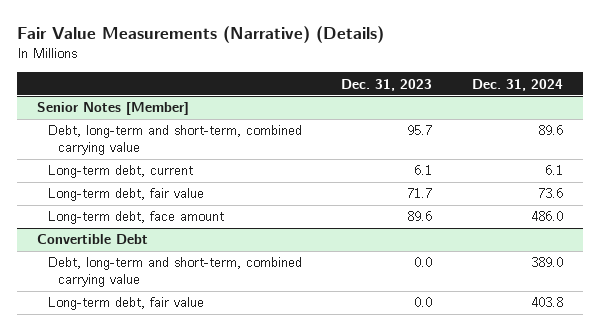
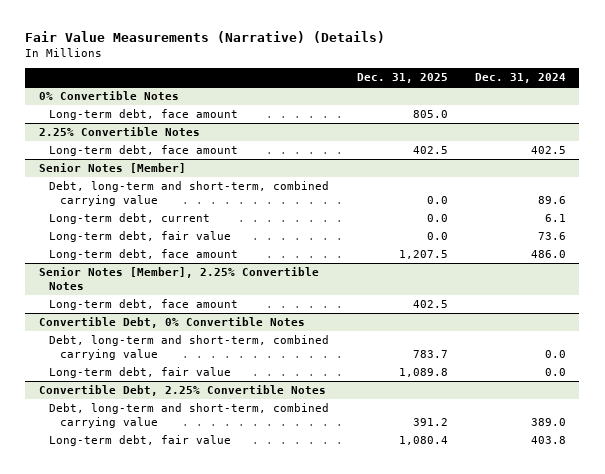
- | Dec. 31, 2023 | Dec. 31, 2024
+ | Dec. 31, 2025 | Dec. 31, 2024
+ 0% Convertible Notes
+ Long-term debt, face amount | 805.0 |
+ 2.25% Convertible Notes
+ Long-term debt, face amount | 402.5 | 402.5
- Convertible Debt
+ Senior Notes [Member], 2.25% Convertible Notes
+ Long-term debt, face amount | 402.5 |
+ Convertible Debt, 0% Convertible Notes
+ Debt, long-term and short-term, combined carrying value | 783.7 | 0.0
+ Long-term debt, fair value | 1,089.8 | 0.0
+ Convertible Debt, 2.25% Convertible Notes

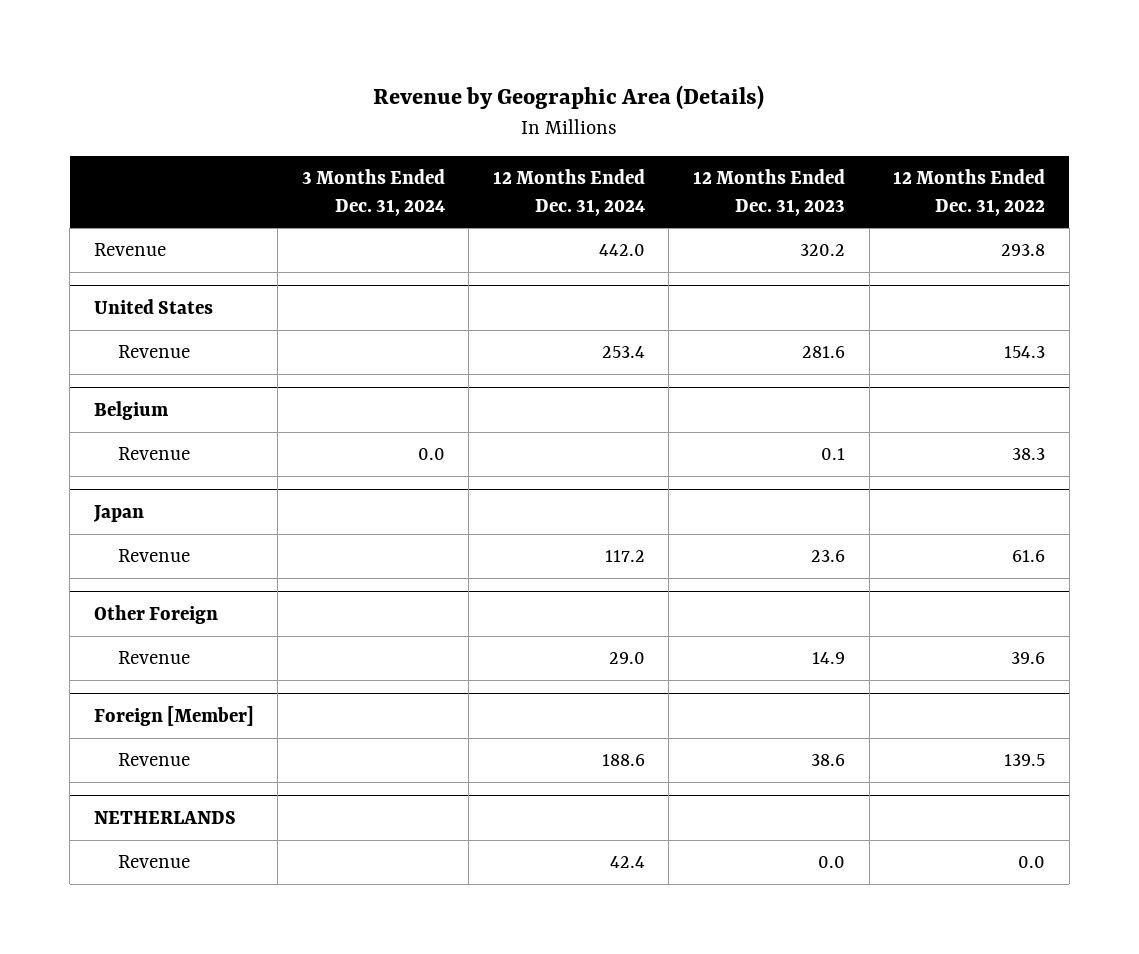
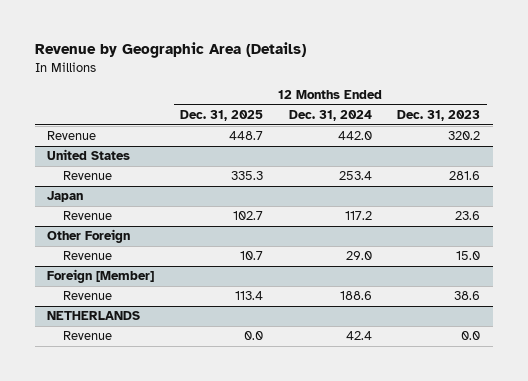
- | 3 Months Ended Dec. 31, 2024 | 12 Months Ended Dec. 31, 2024 | 12 Months Ended Dec. 31, 2023 | 12 Months Ended Dec. 31, 2022
+ | 12 Months Ended Dec. 31, 2025 | 12 Months Ended Dec. 31, 2024 | 12 Months Ended Dec. 31, 2023
- Belgium
- Revenue | 0.0 | | 0.1 | 38.3
@ Other Foreign
- Revenue | | 29.0 | 14.9 | 39.6
+ Revenue | 10.7 | 29.0 | 15.0

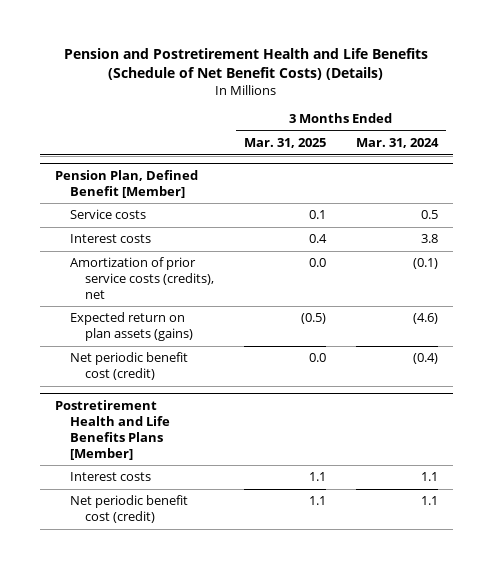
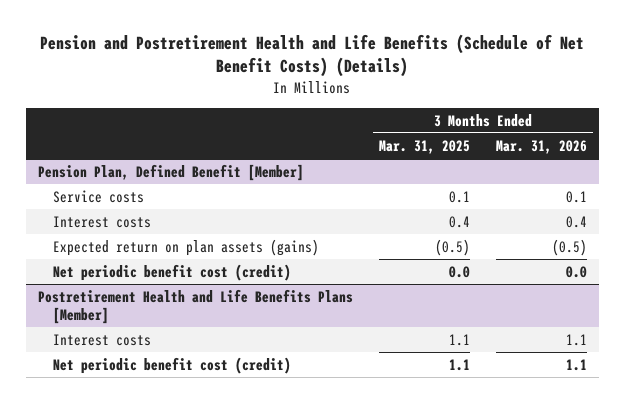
- | 3 Months Ended Mar. 31, 2025 | 3 Months Ended Mar. 31, 2024
+ | 3 Months Ended Mar. 31, 2025 | 3 Months Ended Mar. 31, 2026
@ Pension Plan, Defined Benefit [Member]
- Amortization of prior service costs (credits), net | 0.0 | (0.1)

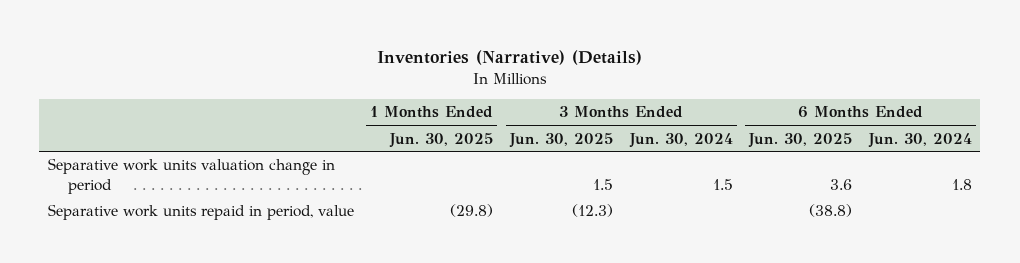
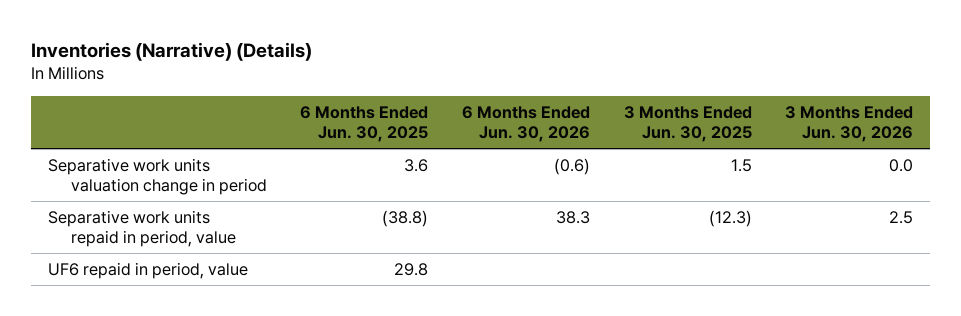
- | 1 Months Ended Jun. 30, 2025 | 3 Months Ended Jun. 30, 2025 | 3 Months Ended Jun. 30, 2024 | 6 Months Ended Jun. 30, 2025 | 6 Months Ended Jun. 30, 2024
+ | 6 Months Ended Jun. 30, 2025 | 6 Months Ended Jun. 30, 2026 | 3 Months Ended Jun. 30, 2025 | 3 Months Ended Jun. 30, 2026
+ UF6 repaid in period, value | 29.8 | | |

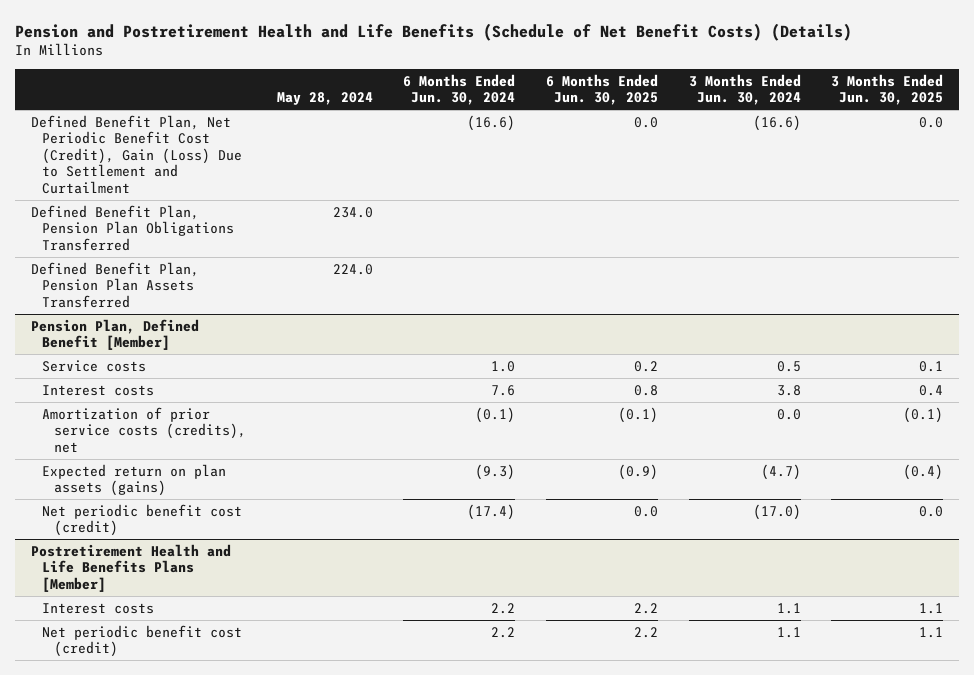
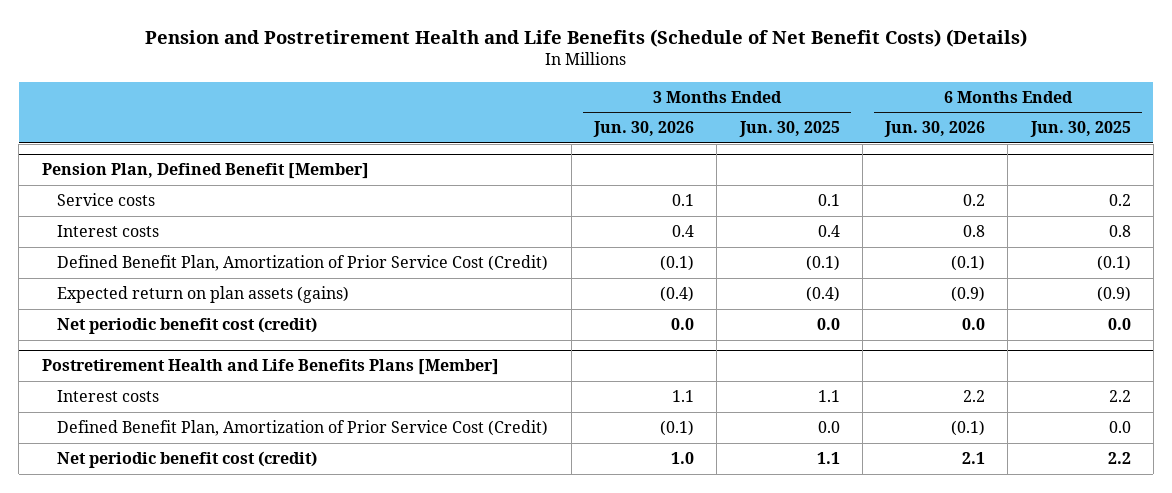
- | May 28, 2024 | 6 Months Ended Jun. 30, 2024 | 6 Months Ended Jun. 30, 2025 | 3 Months Ended Jun. 30, 2024 | 3 Months Ended Jun. 30, 2025
+ | 3 Months Ended Jun. 30, 2026 | 3 Months Ended Jun. 30, 2025 | 6 Months Ended Jun. 30, 2026 | 6 Months Ended Jun. 30, 2025
- Defined Benefit Plan, Net Periodic Benefit Cost (Credit), Gain (Loss) Due to Settlement and Curtailment | | (16.6) | 0.0 | (16.6) | 0.0
- Defined Benefit Plan, Pension Plan Obligations Transferred | 234.0 | | | |
- Defined Benefit Plan, Pension Plan Assets Transferred | 224.0 | | | |
@ Pension Plan, Defined Benefit [Member]
- Amortization of prior service costs (credits), net | | (0.1) | (0.1) | 0.0 | (0.1)
+ Defined Benefit Plan, Amortization of Prior Service Cost (Credit) | (0.1) | (0.1) | (0.1) | (0.1)
@ Postretirement Health and Life Benefits Plans [Member]
+ Defined Benefit Plan, Amortization of Prior Service Cost (Credit) | (0.1) | 0.0 | (0.1) | 0.0

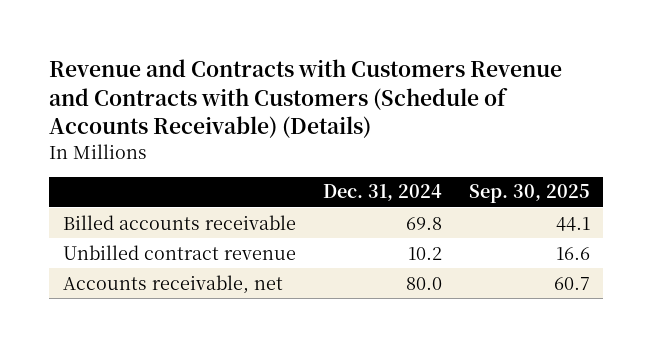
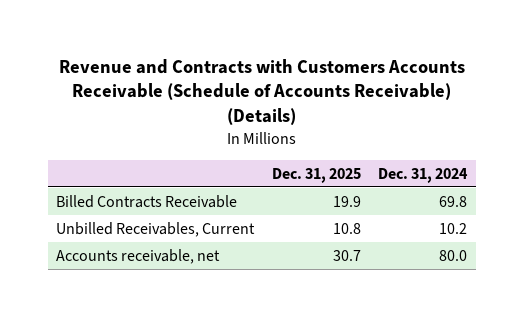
- Revenue and Contracts with Customers Revenue and Contracts with Customers (Schedule of Accounts Receivable) (Details)
+ Revenue and Contracts with Customers Accounts Receivable (Schedule of Accounts Receivable) (Details)
- | Dec. 31, 2024 | Sep. 30, 2025
+ | Dec. 31, 2025 | Dec. 31, 2024
- Billed accounts receivable | 69.8 | 44.1
- Unbilled contract revenue | 10.2 | 16.6
+ Billed Contracts Receivable | 19.9 | 69.8
+ Unbilled Receivables, Current | 10.8 | 10.2

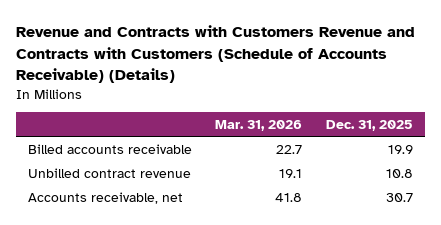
- Revenue and Contracts with Customers Accounts Receivable (Schedule of Accounts Receivable) (Details)
+ Revenue and Contracts with Customers Revenue and Contracts with Customers (Schedule of Accounts Receivable) (Details)
- | Dec. 31, 2025 | Dec. 31, 2024
+ | Mar. 31, 2026 | Dec. 31, 2025
- Billed Contracts Receivable | 19.9 | 69.8
- Unbilled Receivables, Current | 10.8 | 10.2
+ Billed accounts receivable | 22.7 | 19.9
+ Unbilled contract revenue | 19.1 | 10.8

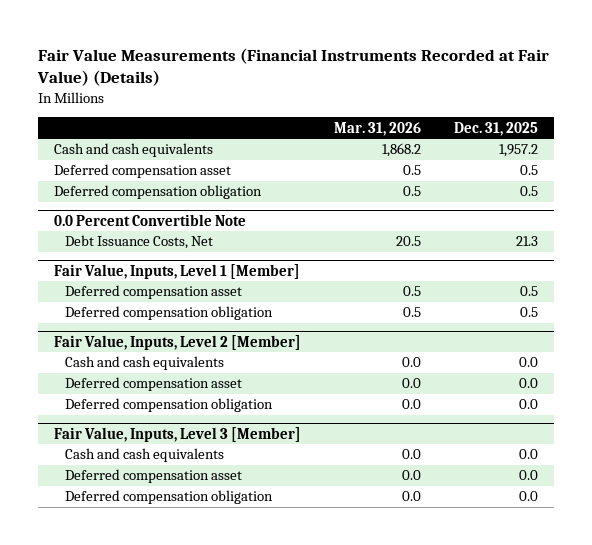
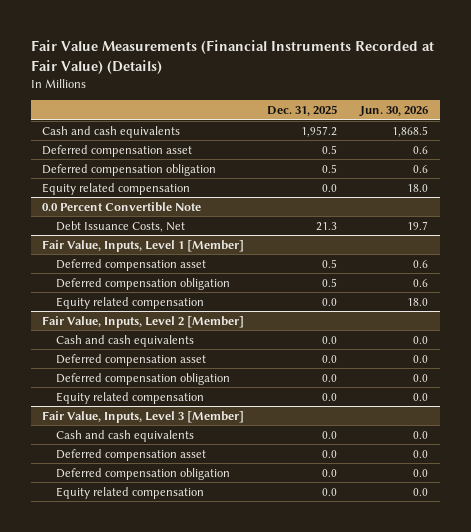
- | Mar. 31, 2026 | Dec. 31, 2025
+ | Dec. 31, 2025 | Jun. 30, 2026
+ Equity related compensation | 0.0 | 18.0
@ Fair Value, Inputs, Level 1 [Member]
+ Equity related compensation | 0.0 | 18.0
@ Fair Value, Inputs, Level 2 [Member]
+ Equity related compensation | 0.0 | 0.0
@ Fair Value, Inputs, Level 3 [Member]
+ Equity related compensation | 0.0 | 0.0

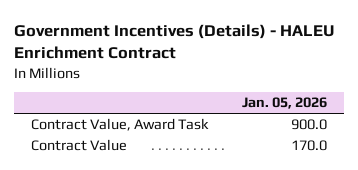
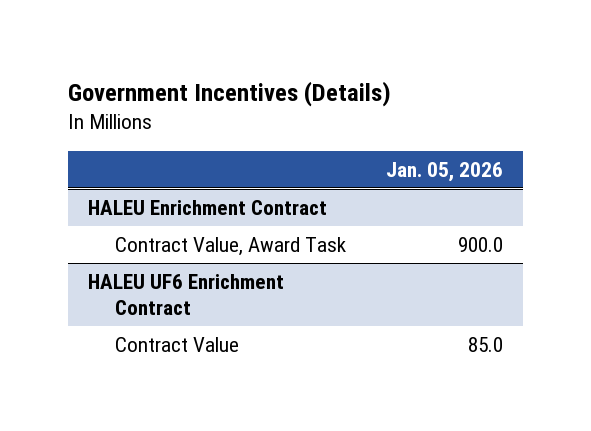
- Government Incentives (Details) - HALEU Enrichment Contract
+ Government Incentives (Details)
+ HALEU Enrichment Contract
- Contract Value | 170.0
+ HALEU UF6 Enrichment Contract
+ Contract Value | 85.0

